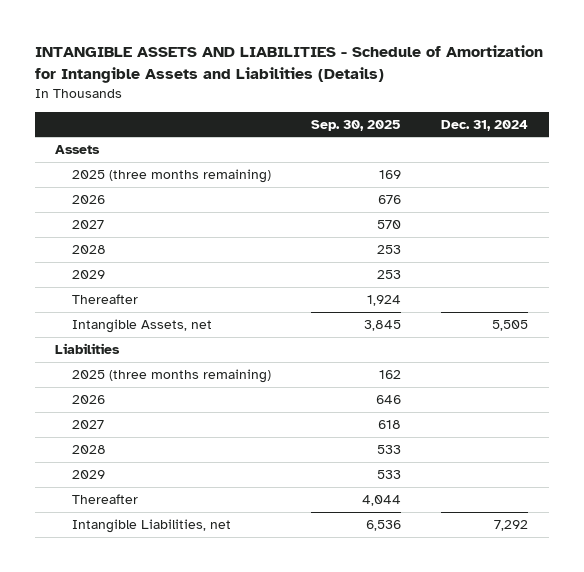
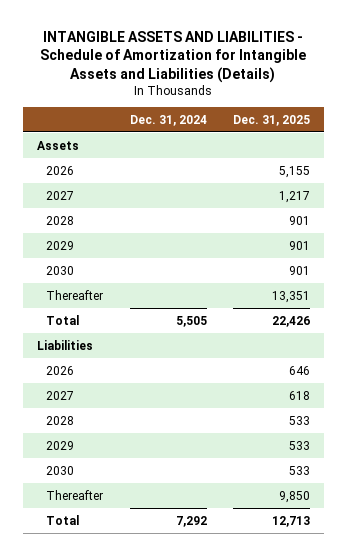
- | Sep. 30, 2025 | Dec. 31, 2024
+ | Dec. 31, 2024 | Dec. 31, 2025
- 2025 (three months remaining) | 169 |
+ 2030 | | 901
- Intangible Assets, net | 3,845 | 5,505
+ Total | 5,505 | 22,426
- 2025 (three months remaining) | 162 |
+ 2030 | | 533
- Intangible Liabilities, net | 6,536 | 7,292
+ Total | 7,292 | 12,713

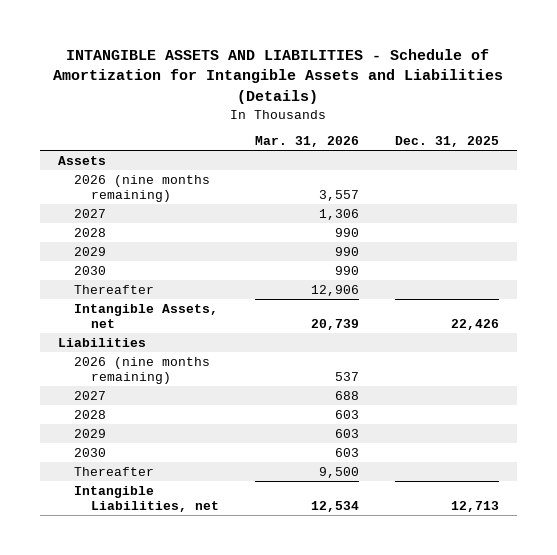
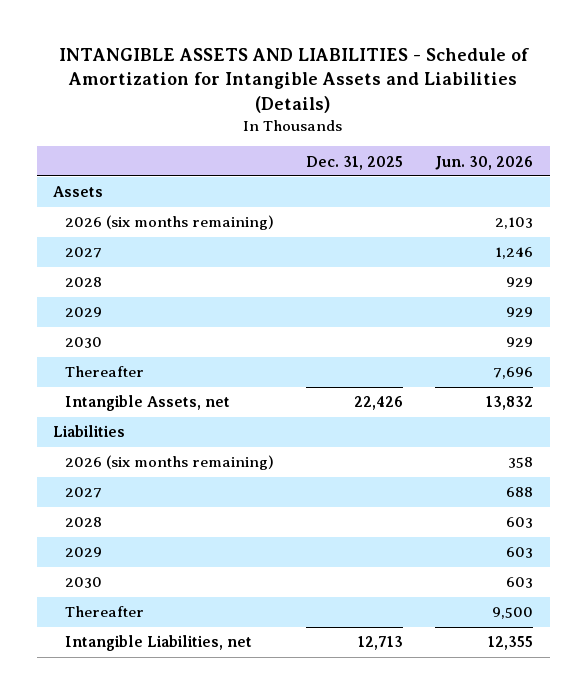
- | Mar. 31, 2026 | Dec. 31, 2025
+ | Dec. 31, 2025 | Jun. 30, 2026
- 2026 (nine months remaining) | 3,557 |
+ 2026 (six months remaining) | | 2,103
- 2026 (nine months remaining) | 537 |
+ 2026 (six months remaining) | | 358

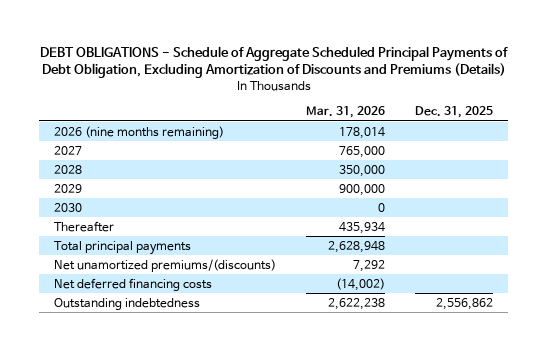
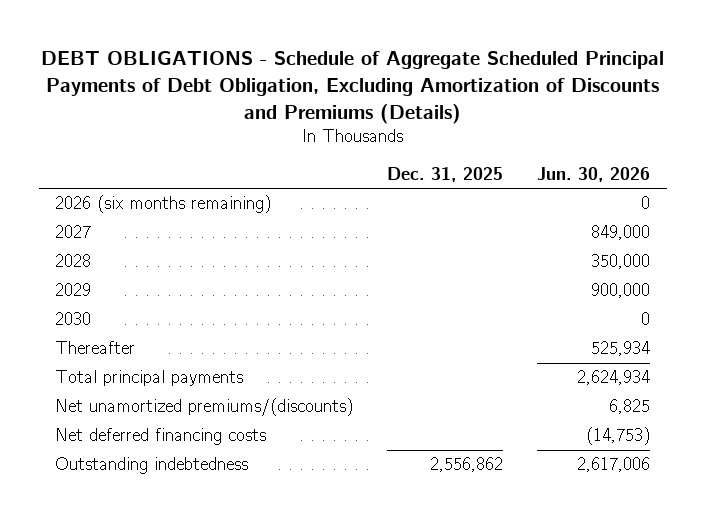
- | Mar. 31, 2026 | Dec. 31, 2025
+ | Dec. 31, 2025 | Jun. 30, 2026
- 2026 (nine months remaining) | 178,014 |
+ 2026 (six months remaining) | | 0

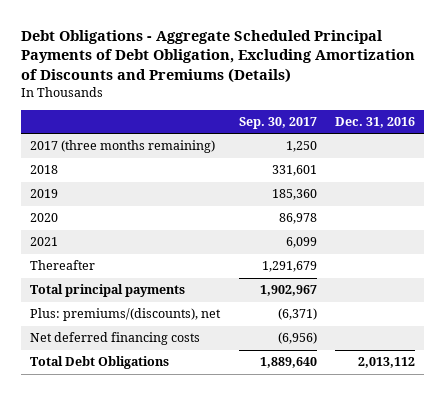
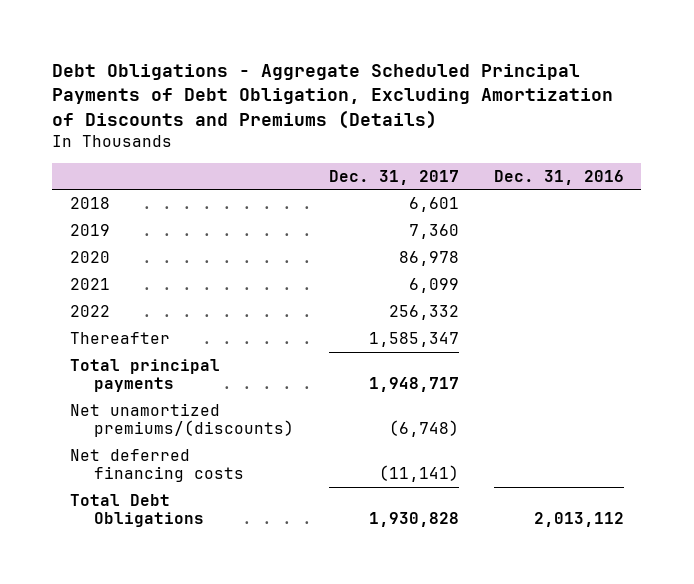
- | Sep. 30, 2017 | Dec. 31, 2016
+ | Dec. 31, 2017 | Dec. 31, 2016
- 2017 (three months remaining) | 1,250 |
+ 2022 | 256,332 |
- Plus: premiums/(discounts), net | (6,371) |
+ Net unamortized premiums/(discounts) | (6,748) |

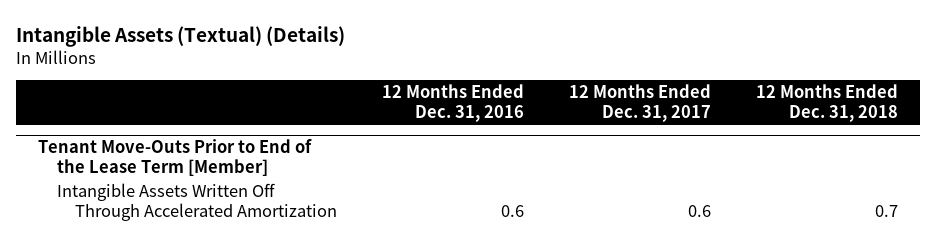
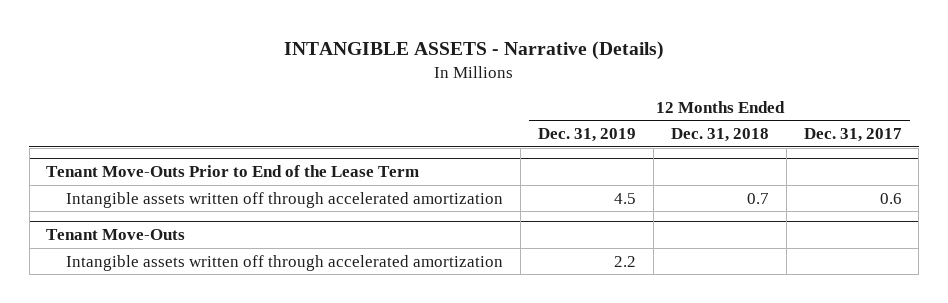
- Intangible Assets (Textual) (Details)
+ INTANGIBLE ASSETS - Narrative (Details)
- | 12 Months Ended Dec. 31, 2016 | 12 Months Ended Dec. 31, 2017 | 12 Months Ended Dec. 31, 2018
+ | 12 Months Ended Dec. 31, 2019 | 12 Months Ended Dec. 31, 2018 | 12 Months Ended Dec. 31, 2017
- Tenant Move-Outs Prior to End of the Lease Term [Member]
- Intangible Assets Written Off Through Accelerated Amortization | 0.6 | 0.6 | 0.7
+ Tenant Move-Outs Prior to End of the Lease Term
+ Intangible assets written off through accelerated amortization | 4.5 | 0.7 | 0.6
+ Tenant Move-Outs
+ Intangible assets written off through accelerated amortization | 2.2 | |

